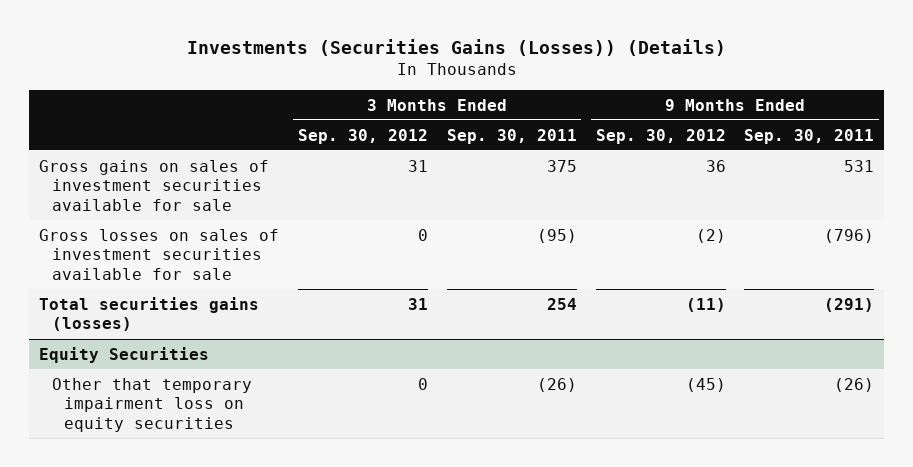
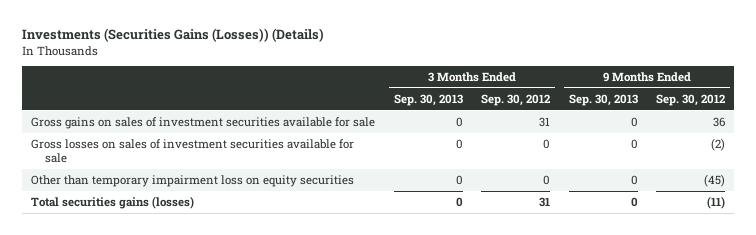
- | 3 Months Ended Sep. 30, 2012 | 3 Months Ended Sep. 30, 2011 | 9 Months Ended Sep. 30, 2012 | 9 Months Ended Sep. 30, 2011
+ | 3 Months Ended Sep. 30, 2013 | 3 Months Ended Sep. 30, 2012 | 9 Months Ended Sep. 30, 2013 | 9 Months Ended Sep. 30, 2012
+ Other than temporary impairment loss on equity securities | 0 | 0 | 0 | (45)
- Equity Securities
- Other that temporary impairment loss on equity securities | 0 | (26) | (45) | (26)

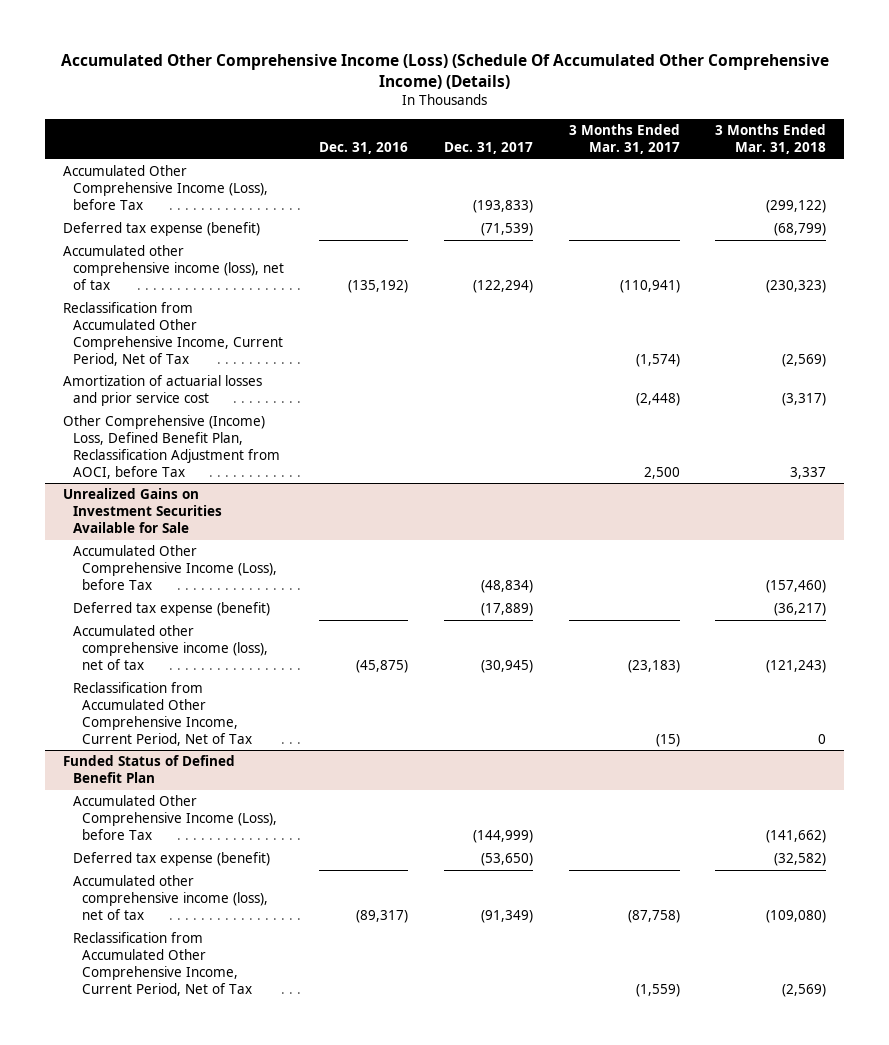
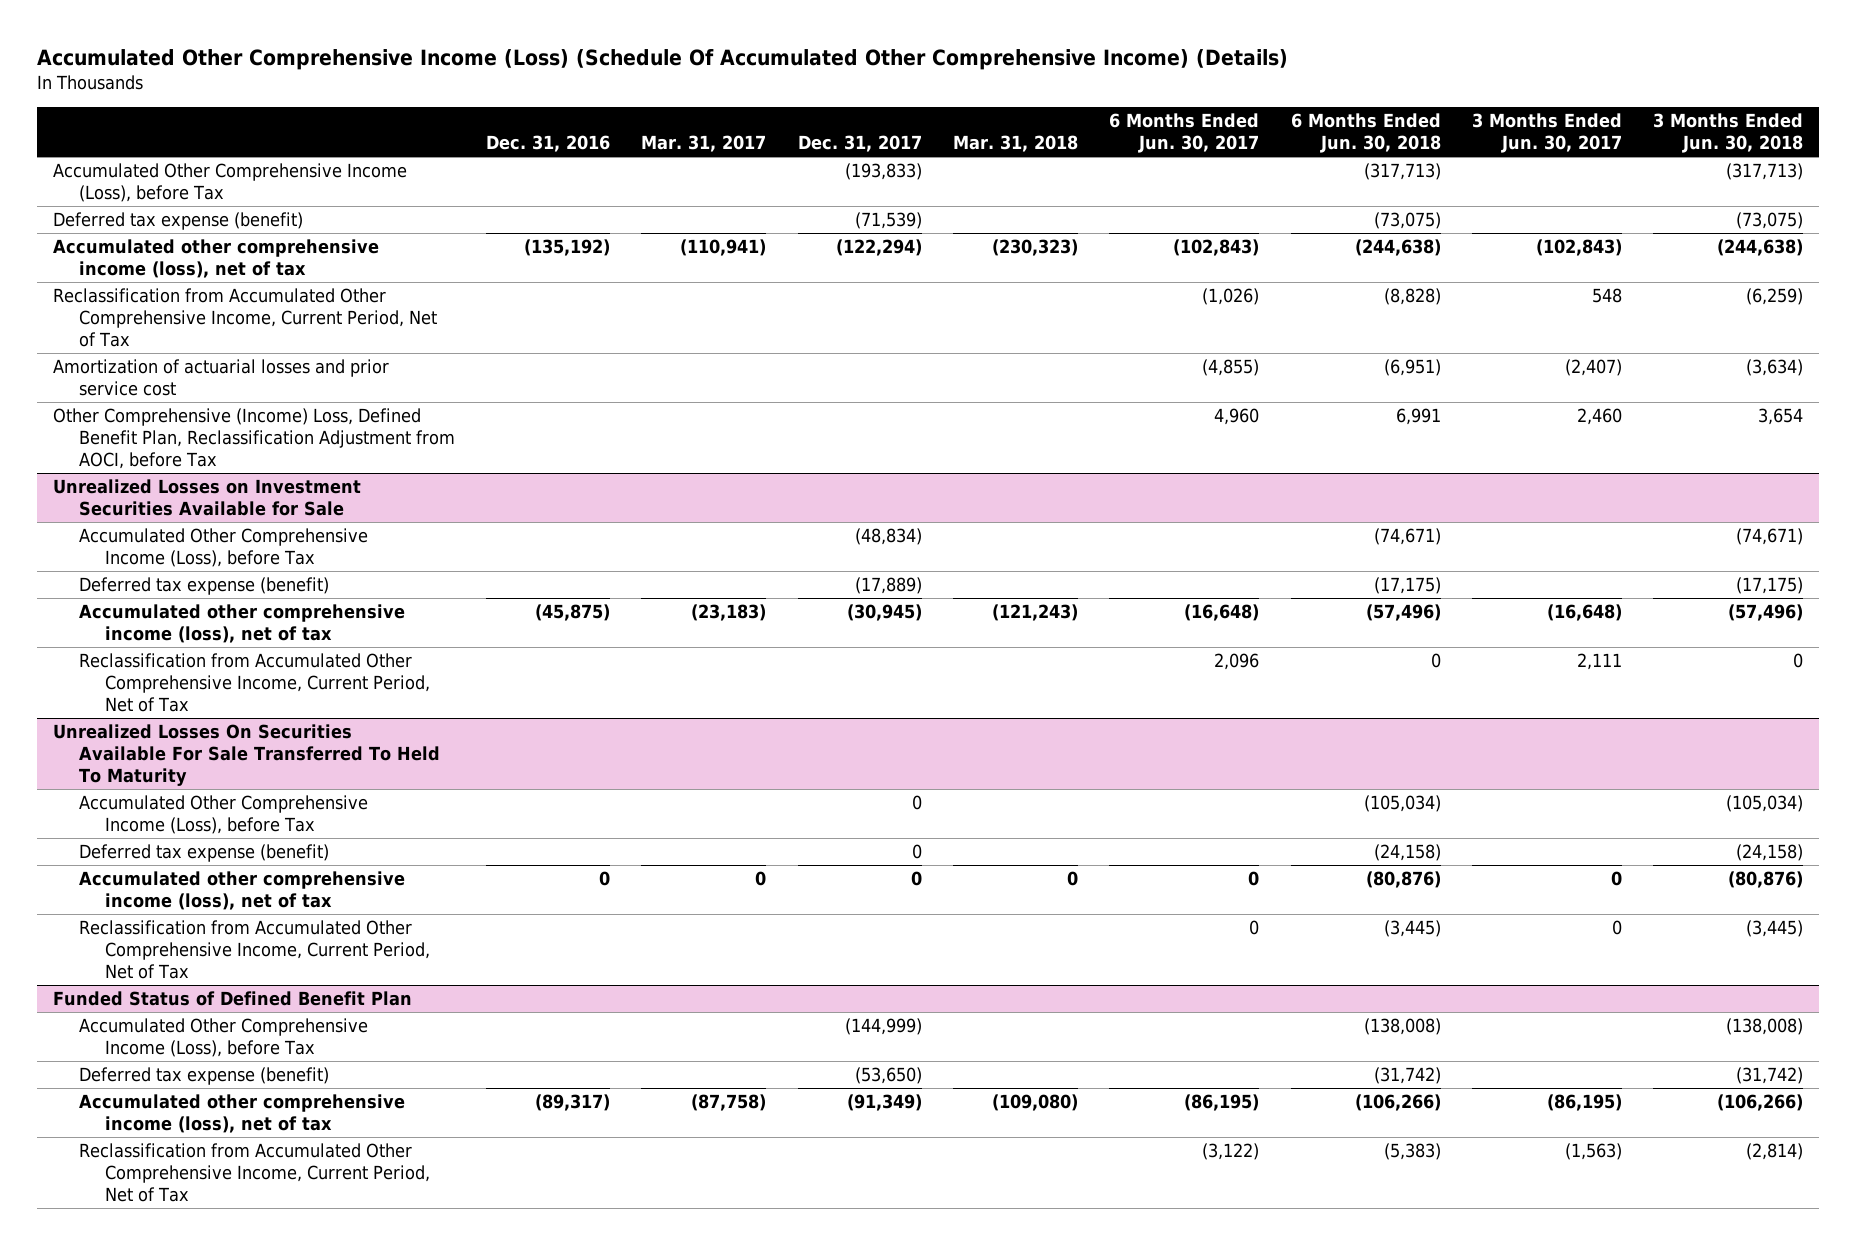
- | Dec. 31, 2016 | Dec. 31, 2017 | 3 Months Ended Mar. 31, 2017 | 3 Months Ended Mar. 31, 2018
+ | Dec. 31, 2016 | Mar. 31, 2017 | Dec. 31, 2017 | Mar. 31, 2018 | 6 Months Ended Jun. 30, 2017 | 6 Months Ended Jun. 30, 2018 | 3 Months Ended Jun. 30, 2017 | 3 Months Ended Jun. 30, 2018
- Unrealized Gains on Investment Securities Available for Sale
+ Unrealized Losses on Investment Securities Available for Sale
+ Unrealized Losses On Securities Available For Sale Transferred To Held To Maturity
+ Accumulated Other Comprehensive Income (Loss), before Tax | | | 0 | | | (105,034) | | (105,034)
+ Deferred tax expense (benefit) | | | 0 | | | (24,158) | | (24,158)
+ Accumulated other comprehensive income (loss), net of tax | 0 | 0 | 0 | 0 | 0 | (80,876) | 0 | (80,876)
+ Reclassification from Accumulated Other Comprehensive Income, Current Period, Net of Tax | | | | | 0 | (3,445) | 0 | (3,445)

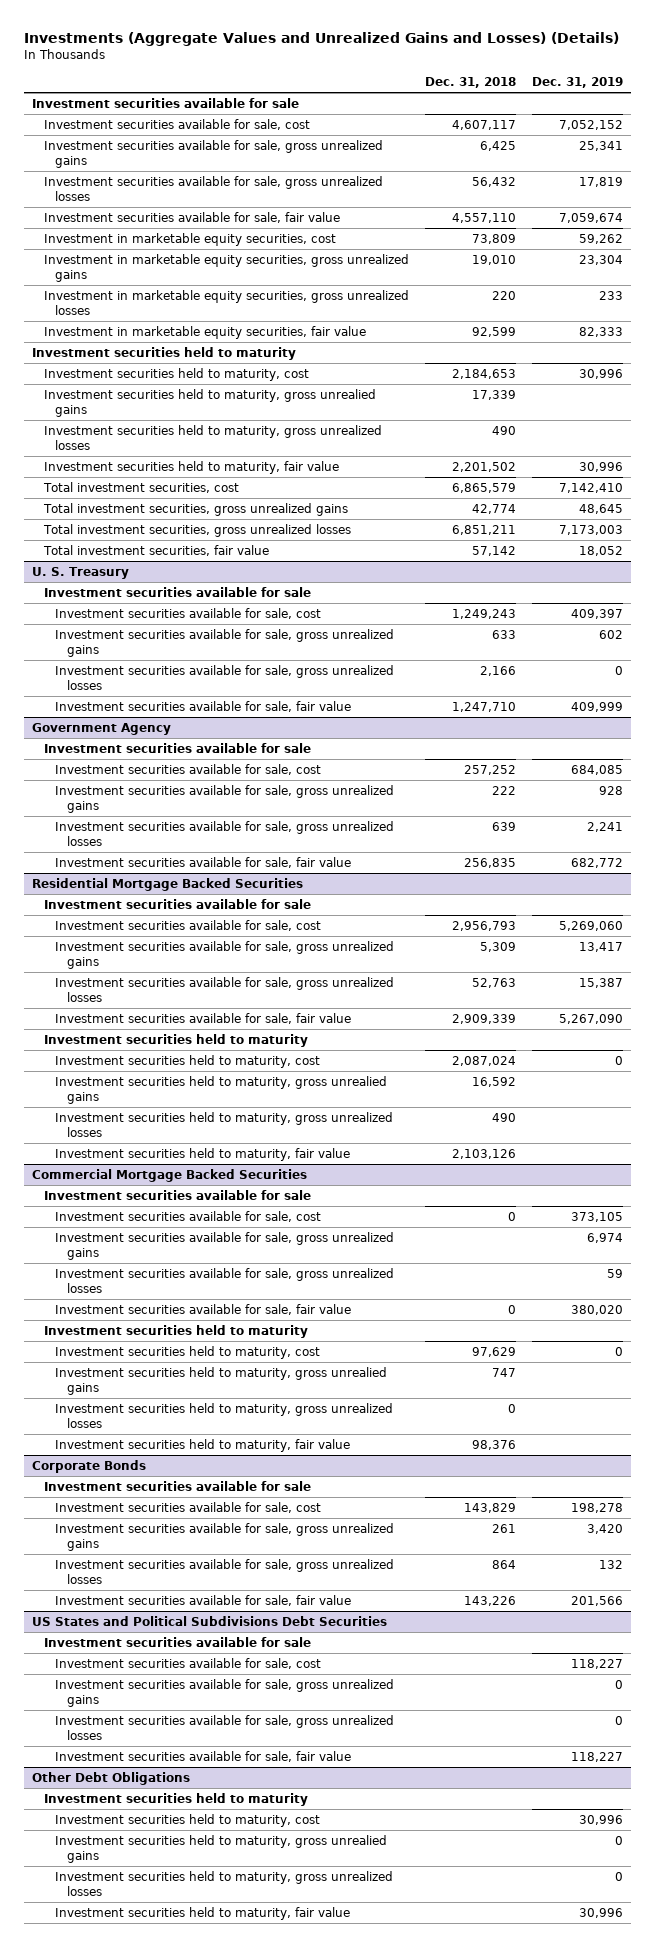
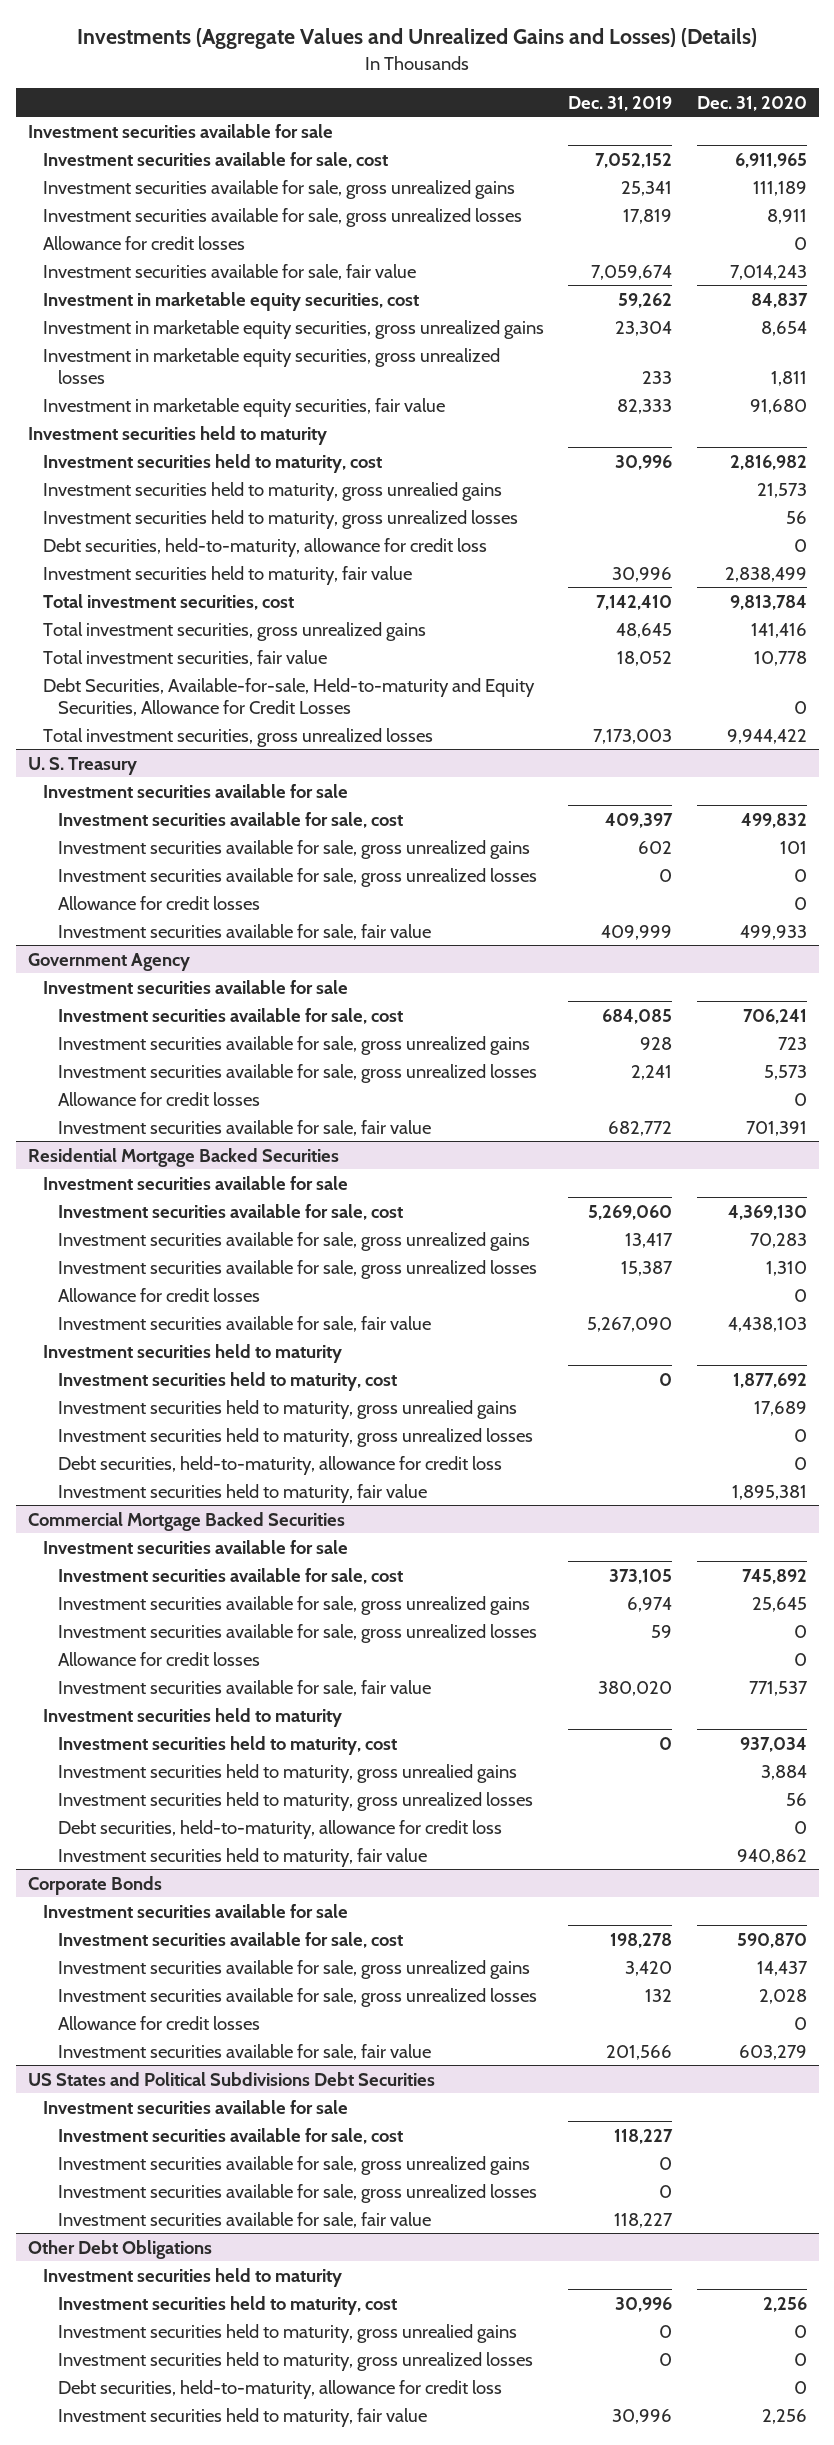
- | Dec. 31, 2018 | Dec. 31, 2019
+ | Dec. 31, 2019 | Dec. 31, 2020
+ Allowance for credit losses | | 0
+ Debt securities, held-to-maturity, allowance for credit loss | | 0
+ Debt Securities, Available-for-sale, Held-to-maturity and Equity Securities, Allowance for Credit Losses | | 0
moved down: Total investment securities, gross unrealized losses | 7,173,003 | 9,944,422
@ U. S. Treasury
+ Allowance for credit losses | | 0
@ Government Agency
+ Allowance for credit losses | | 0
@ Residential Mortgage Backed Securities
+ Allowance for credit losses | | 0
+ Debt securities, held-to-maturity, allowance for credit loss | | 0
@ Commercial Mortgage Backed Securities
+ Allowance for credit losses | | 0
+ Debt securities, held-to-maturity, allowance for credit loss | | 0
@ Corporate Bonds
+ Allowance for credit losses | | 0
@ Other Debt Obligations
+ Debt securities, held-to-maturity, allowance for credit loss | | 0

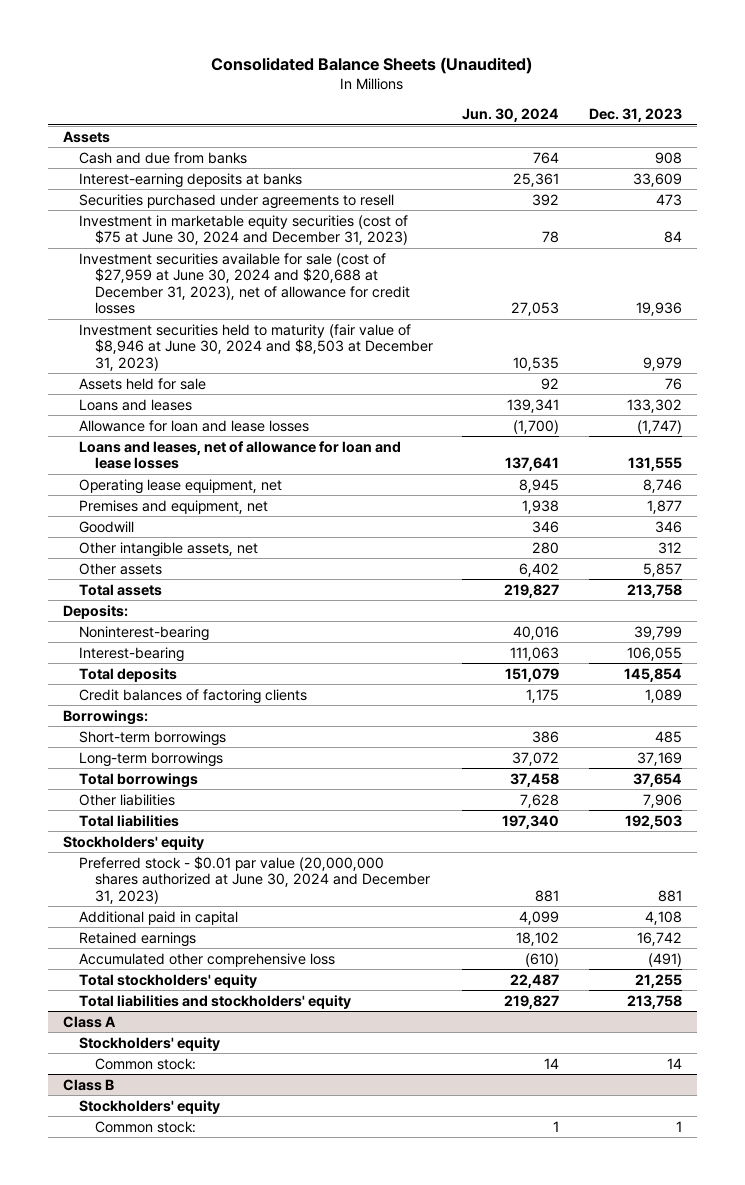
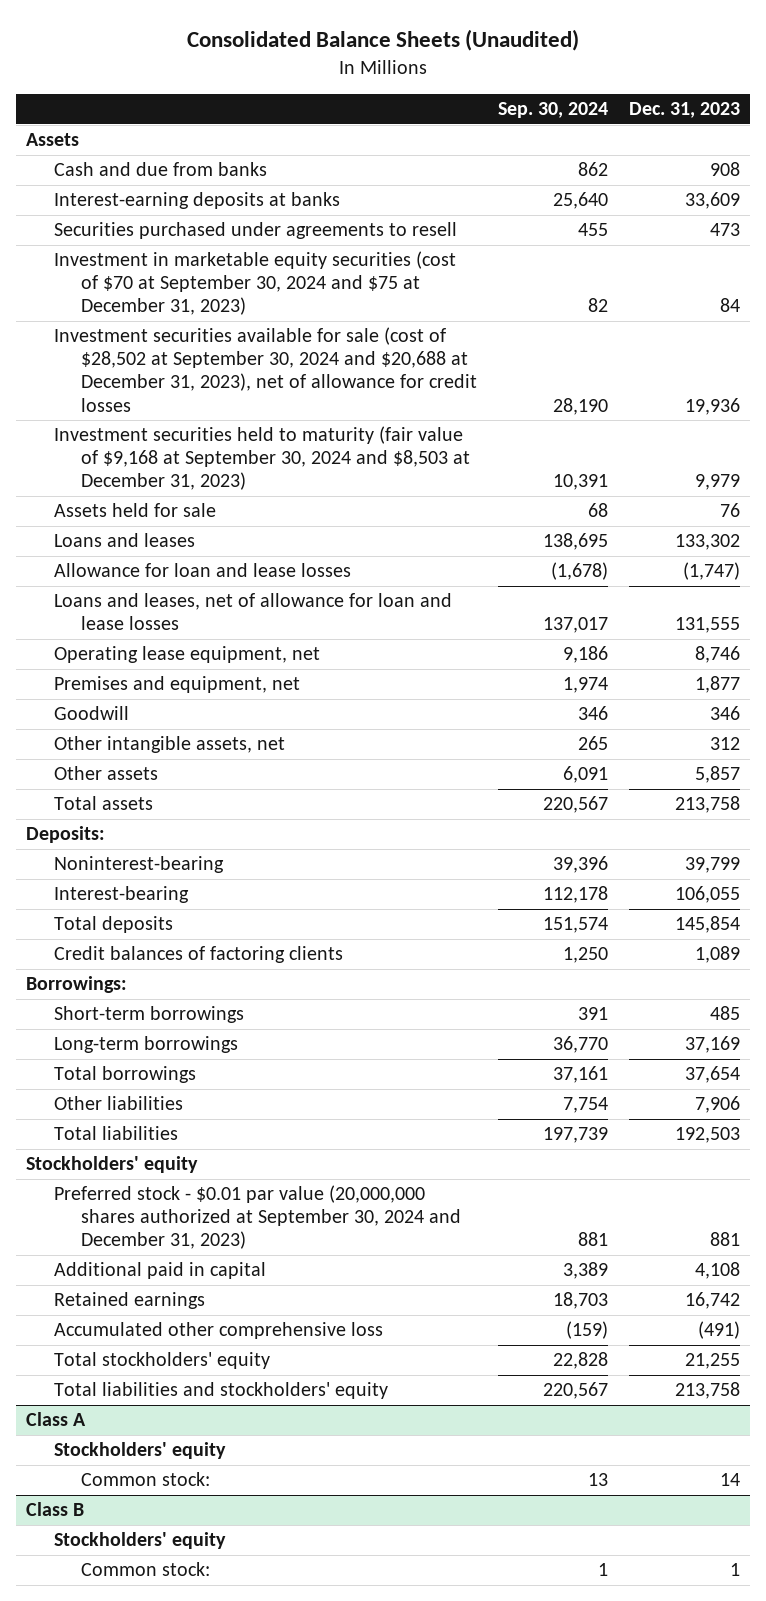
- | Jun. 30, 2024 | Dec. 31, 2023
+ | Sep. 30, 2024 | Dec. 31, 2023
- Investment in marketable equity securities (cost of $75 at June 30, 2024 and December 31, 2023) | 78 | 84
- Investment securities available for sale (cost of $27,959 at June 30, 2024 and $20,688 at December 31, 2023), net of allowance for credit losses | 27,053 | 19,936
- Investment securities held to maturity (fair value of $8,946 at June 30, 2024 and $8,503 at December 31, 2023) | 10,535 | 9,979
+ Investment in marketable equity securities (cost of $70 at September 30, 2024 and $75 at December 31, 2023) | 82 | 84
+ Investment securities available for sale (cost of $28,502 at September 30, 2024 and $20,688 at December 31, 2023), net of allowance for credit losses | 28,190 | 19,936
+ Investment securities held to maturity (fair value of $9,168 at September 30, 2024 and $8,503 at December 31, 2023) | 10,391 | 9,979
- Preferred stock - $0.01 par value (20,000,000 shares authorized at June 30, 2024 and December 31, 2023) | 881 | 881
+ Preferred stock - $0.01 par value (20,000,000 shares authorized at September 30, 2024 and December 31, 2023) | 881 | 881

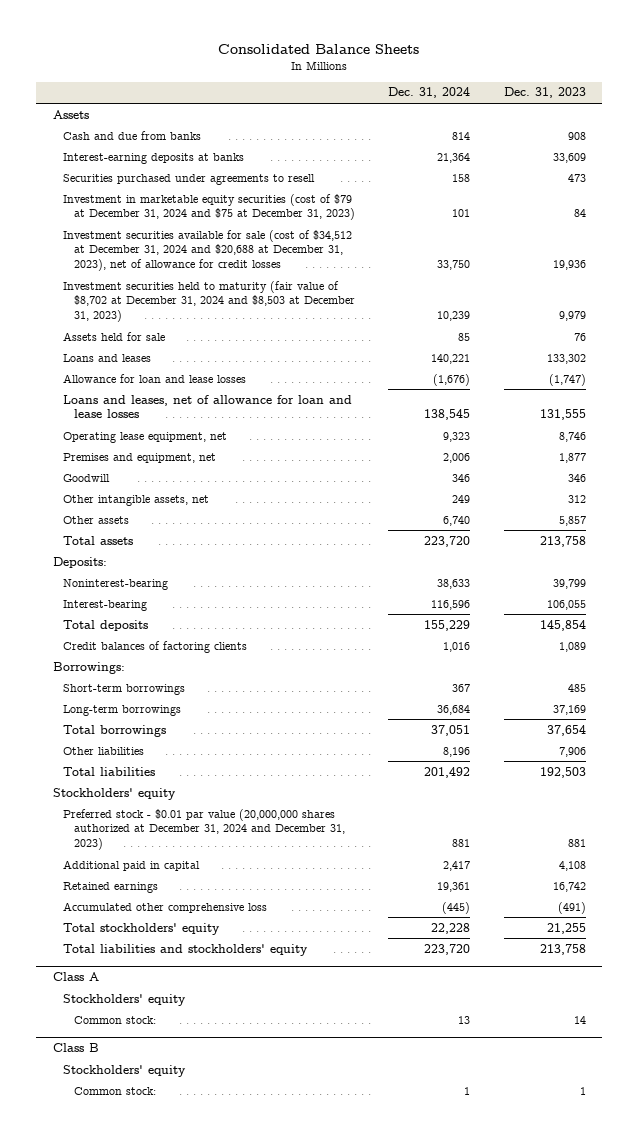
- Consolidated Balance Sheets (Unaudited)
+ Consolidated Balance Sheets
- | Sep. 30, 2024 | Dec. 31, 2023
+ | Dec. 31, 2024 | Dec. 31, 2023
- Investment in marketable equity securities (cost of $70 at September 30, 2024 and $75 at December 31, 2023) | 82 | 84
- Investment securities available for sale (cost of $28,502 at September 30, 2024 and $20,688 at December 31, 2023), net of allowance for credit losses | 28,190 | 19,936
- Investment securities held to maturity (fair value of $9,168 at September 30, 2024 and $8,503 at December 31, 2023) | 10,391 | 9,979
+ Investment in marketable equity securities (cost of $79 at December 31, 2024 and $75 at December 31, 2023) | 101 | 84
+ Investment securities available for sale (cost of $34,512 at December 31, 2024 and $20,688 at December 31, 2023), net of allowance for credit losses | 33,750 | 19,936
+ Investment securities held to maturity (fair value of $8,702 at December 31, 2024 and $8,503 at December 31, 2023) | 10,239 | 9,979
- Preferred stock - $0.01 par value (20,000,000 shares authorized at September 30, 2024 and December 31, 2023) | 881 | 881
+ Preferred stock - $0.01 par value (20,000,000 shares authorized at December 31, 2024 and December 31, 2023) | 881 | 881

